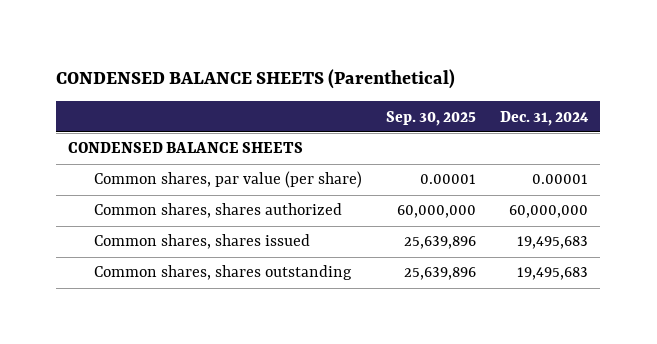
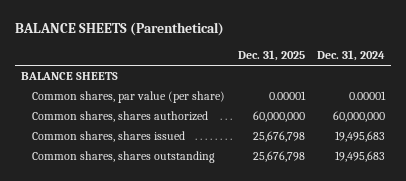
- CONDENSED BALANCE SHEETS (Parenthetical)
+ BALANCE SHEETS (Parenthetical)
- | Sep. 30, 2025 | Dec. 31, 2024
+ | Dec. 31, 2025 | Dec. 31, 2024
- CONDENSED BALANCE SHEETS
+ BALANCE SHEETS

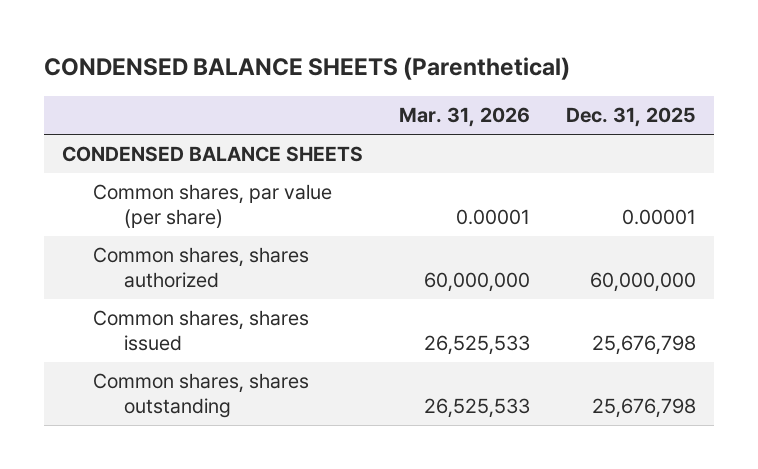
- BALANCE SHEETS (Parenthetical)
+ CONDENSED BALANCE SHEETS (Parenthetical)
- | Dec. 31, 2025 | Dec. 31, 2024
+ | Mar. 31, 2026 | Dec. 31, 2025
- BALANCE SHEETS
+ CONDENSED BALANCE SHEETS

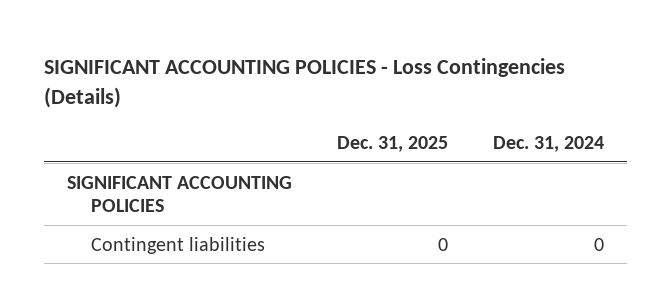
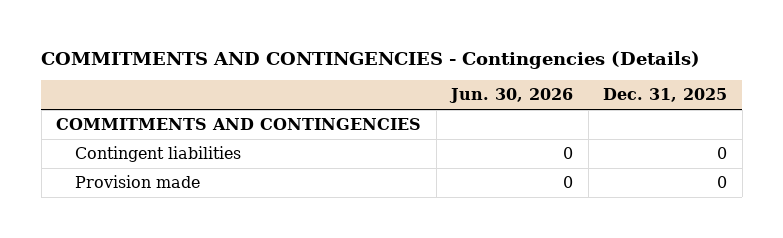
- SIGNIFICANT ACCOUNTING POLICIES - Loss Contingencies (Details)
+ COMMITMENTS AND CONTINGENCIES - Contingencies (Details)
- | Dec. 31, 2025 | Dec. 31, 2024
+ | Jun. 30, 2026 | Dec. 31, 2025
- SIGNIFICANT ACCOUNTING POLICIES
+ COMMITMENTS AND CONTINGENCIES
+ Provision made | 0 | 0

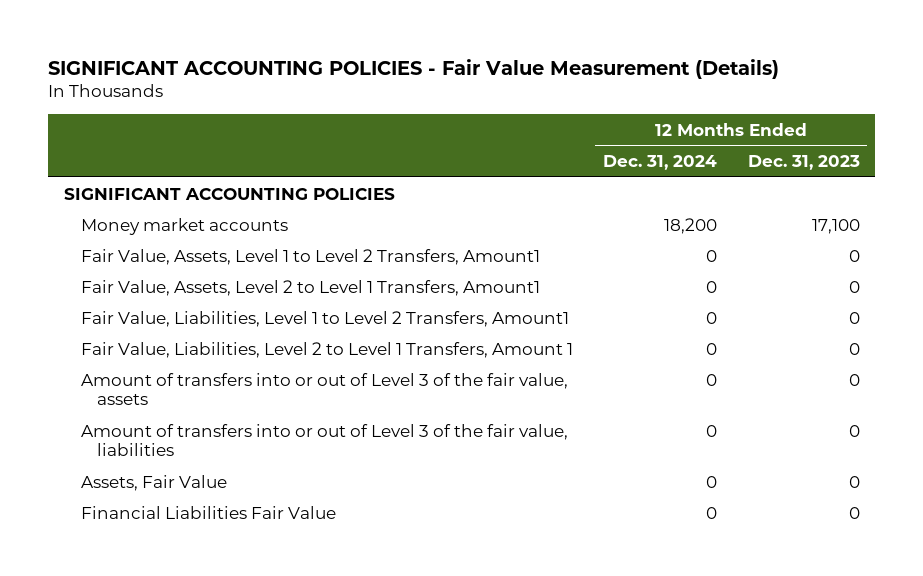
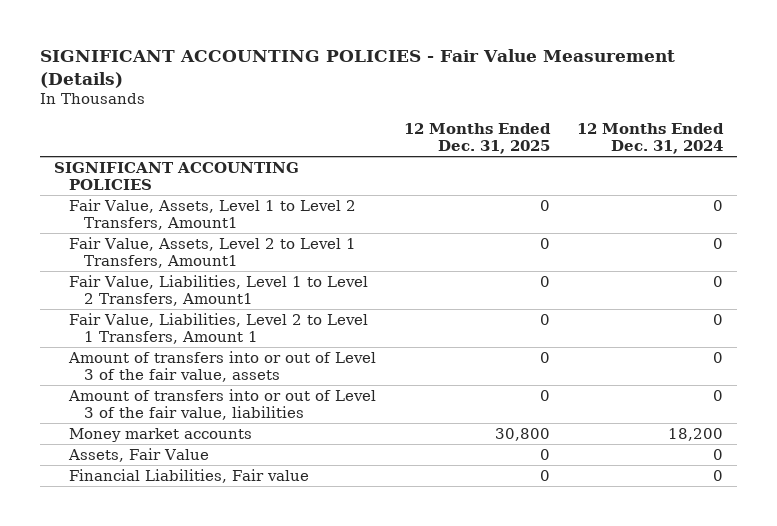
- | 12 Months Ended Dec. 31, 2024 | 12 Months Ended Dec. 31, 2023
+ | 12 Months Ended Dec. 31, 2025 | 12 Months Ended Dec. 31, 2024
moved down: Money market accounts | 30,800 | 18,200
- Financial Liabilities Fair Value | 0 | 0
+ Financial Liabilities, Fair value | 0 | 0

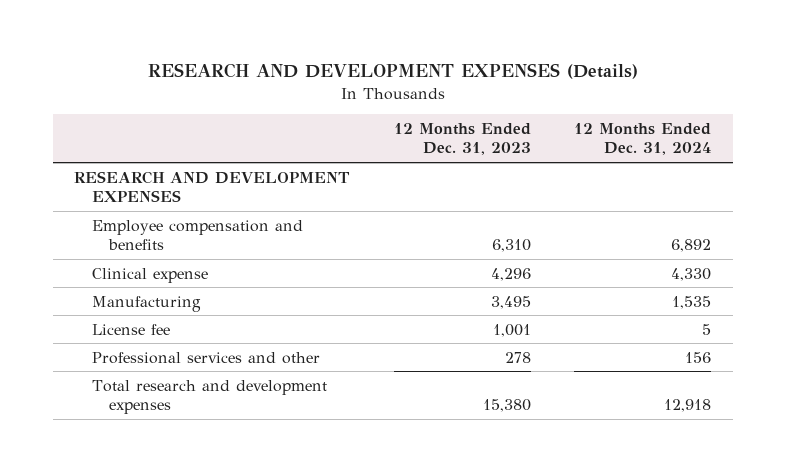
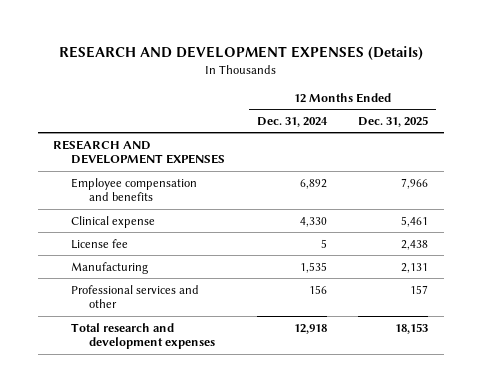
- | 12 Months Ended Dec. 31, 2023 | 12 Months Ended Dec. 31, 2024
+ | 12 Months Ended Dec. 31, 2024 | 12 Months Ended Dec. 31, 2025
moved down: Manufacturing | 1,535 | 2,131

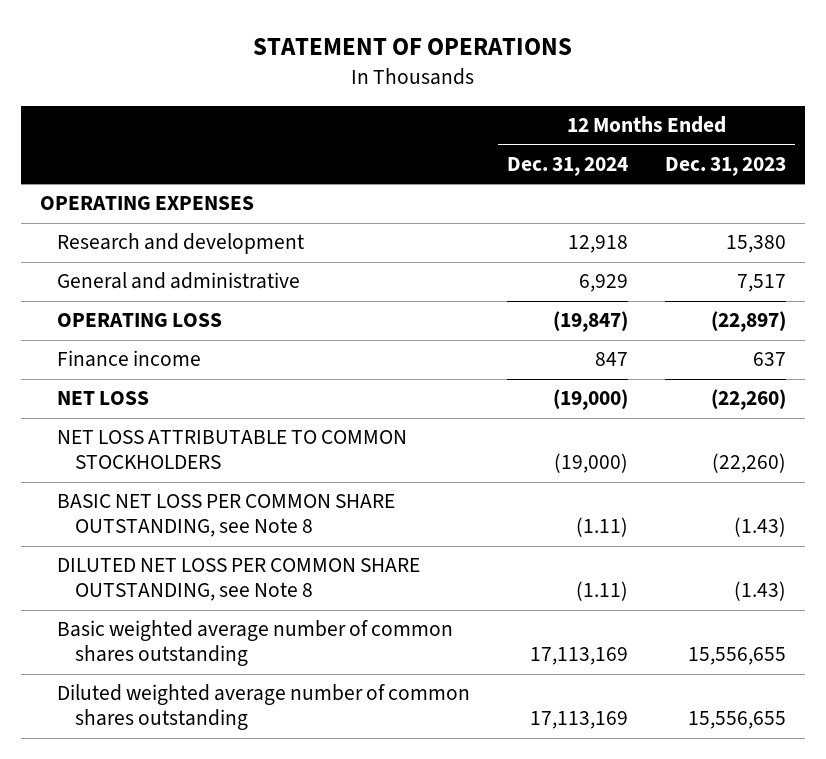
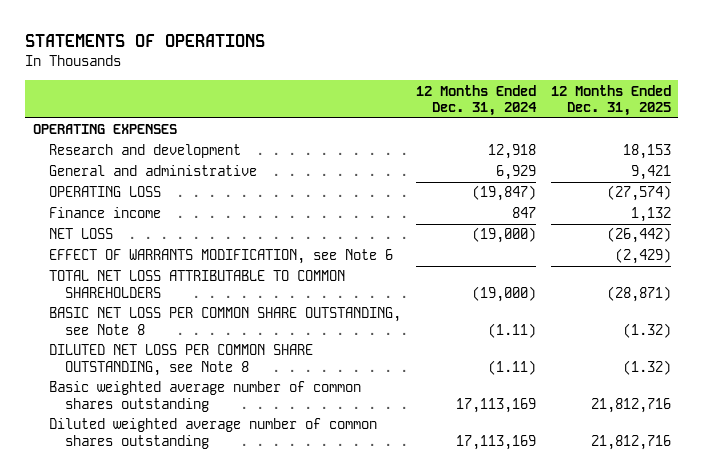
- STATEMENT OF OPERATIONS
+ STATEMENTS OF OPERATIONS
- | 12 Months Ended Dec. 31, 2024 | 12 Months Ended Dec. 31, 2023
+ | 12 Months Ended Dec. 31, 2024 | 12 Months Ended Dec. 31, 2025
- NET LOSS ATTRIBUTABLE TO COMMON STOCKHOLDERS | (19,000) | (22,260)
+ EFFECT OF WARRANTS MODIFICATION, see Note 6 | | (2,429)
+ TOTAL NET LOSS ATTRIBUTABLE TO COMMON SHAREHOLDERS | (19,000) | (28,871)

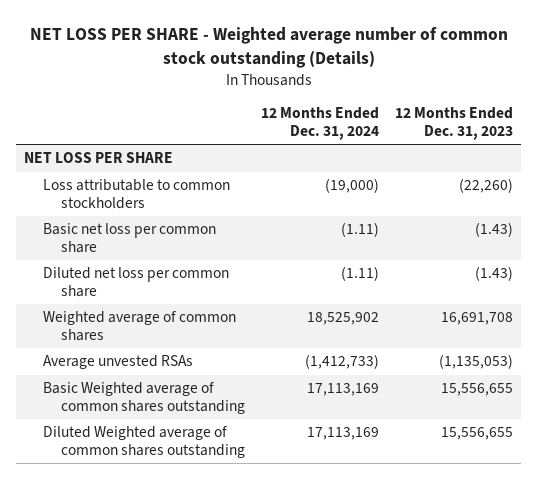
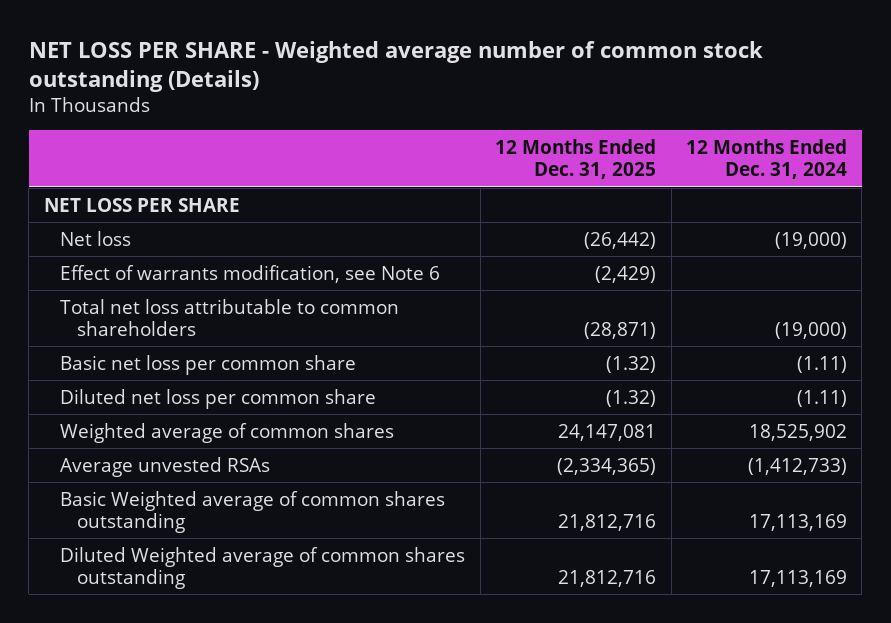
- | 12 Months Ended Dec. 31, 2024 | 12 Months Ended Dec. 31, 2023
+ | 12 Months Ended Dec. 31, 2025 | 12 Months Ended Dec. 31, 2024
- Loss attributable to common stockholders | (19,000) | (22,260)
+ Net loss | (26,442) | (19,000)
+ Effect of warrants modification, see Note 6 | (2,429) |
+ Total net loss attributable to common shareholders | (28,871) | (19,000)

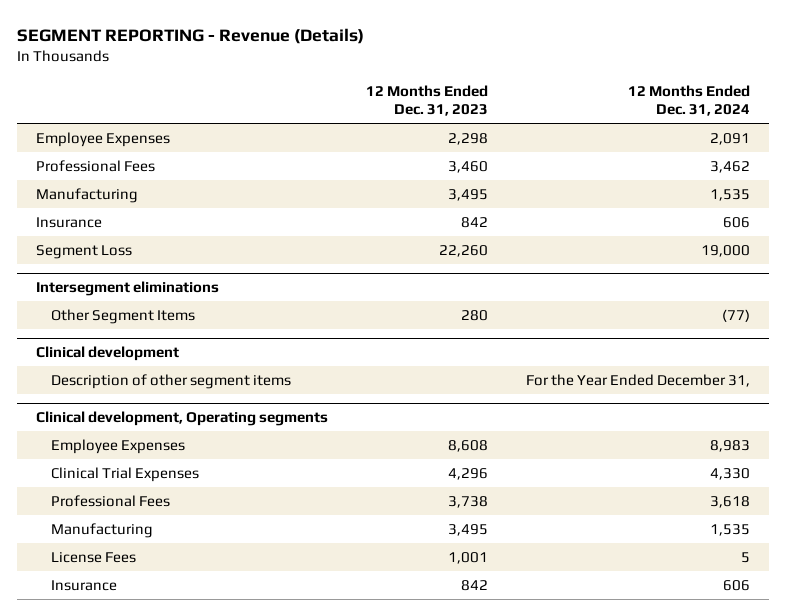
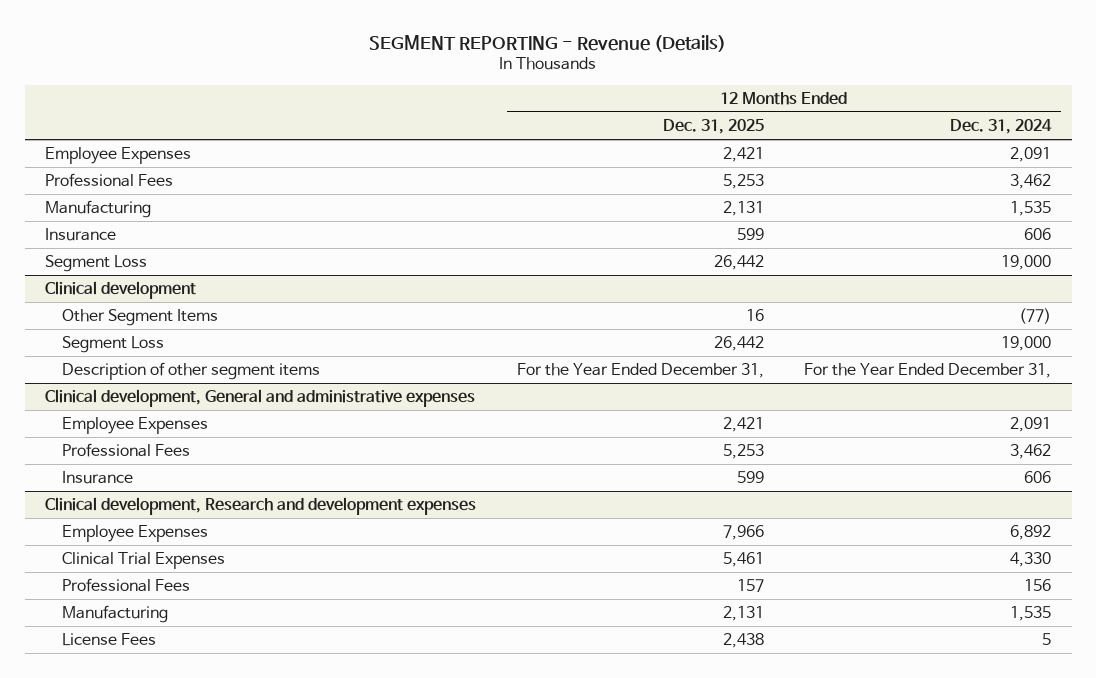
- | 12 Months Ended Dec. 31, 2023 | 12 Months Ended Dec. 31, 2024
+ | 12 Months Ended Dec. 31, 2025 | 12 Months Ended Dec. 31, 2024
- Intersegment eliminations
- Other Segment Items | 280 | (77)
@ Clinical development
+ Other Segment Items | 16 | (77)
+ Segment Loss | 26,442 | 19,000
- Clinical development, Operating segments
- Employee Expenses | 8,608 | 8,983
+ Clinical development, General and administrative expenses
+ Employee Expenses | 2,421 | 2,091
+ Professional Fees | 5,253 | 3,462
+ Insurance | 599 | 606
+ Clinical development, Research and development expenses
+ Employee Expenses | 7,966 | 6,892
- Professional Fees | 3,738 | 3,618
+ Professional Fees | 157 | 156
- Insurance | 842 | 606

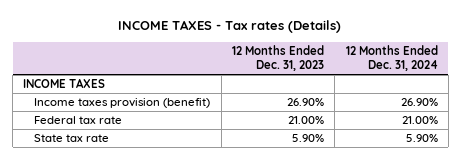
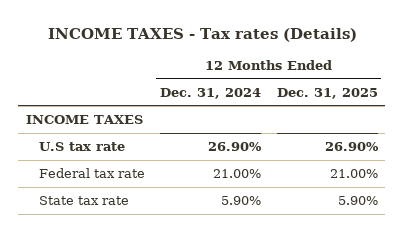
- | 12 Months Ended Dec. 31, 2023 | 12 Months Ended Dec. 31, 2024
+ | 12 Months Ended Dec. 31, 2024 | 12 Months Ended Dec. 31, 2025
- Income taxes provision (benefit) | 26.90% | 26.90%
+ U.S tax rate | 26.90% | 26.90%

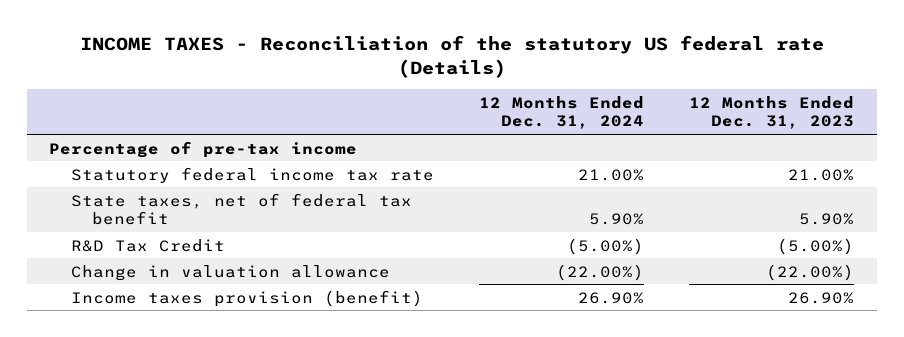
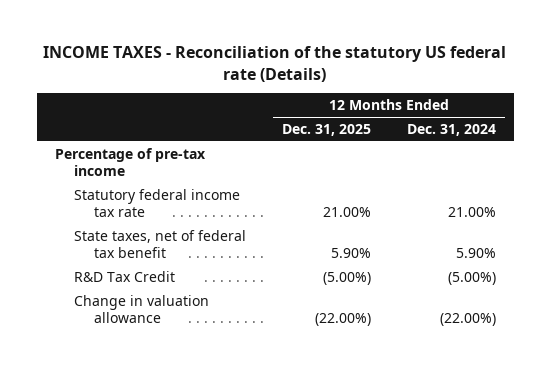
- | 12 Months Ended Dec. 31, 2024 | 12 Months Ended Dec. 31, 2023
+ | 12 Months Ended Dec. 31, 2025 | 12 Months Ended Dec. 31, 2024
- Income taxes provision (benefit) | 26.90% | 26.90%

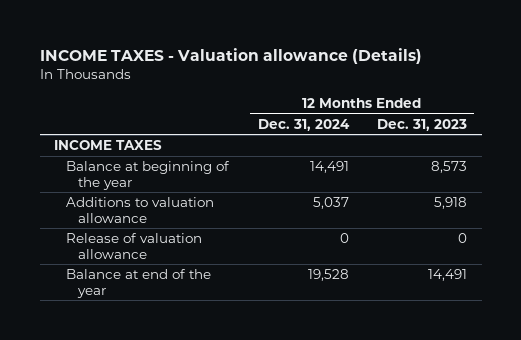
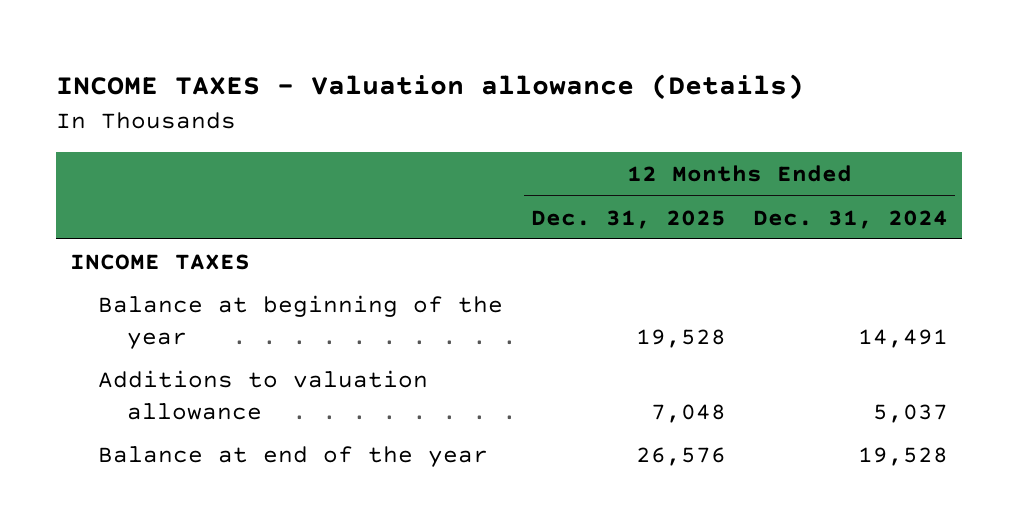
- | 12 Months Ended Dec. 31, 2024 | 12 Months Ended Dec. 31, 2023
+ | 12 Months Ended Dec. 31, 2025 | 12 Months Ended Dec. 31, 2024
- Release of valuation allowance | 0 | 0

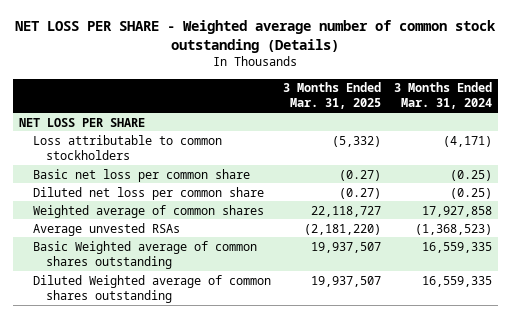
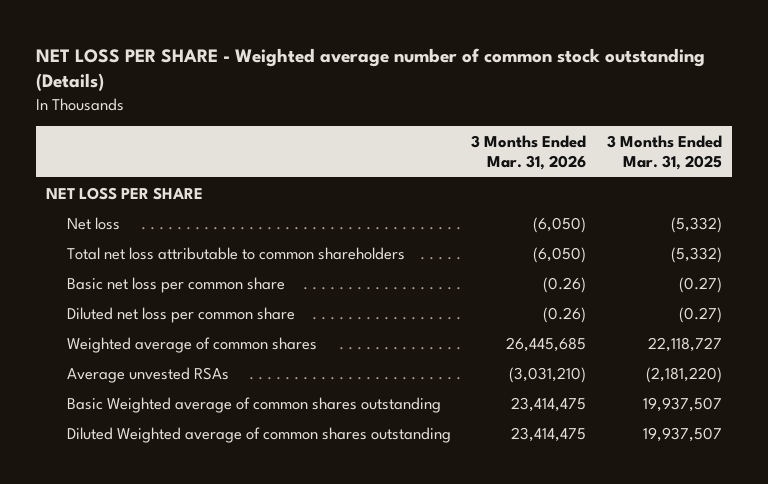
- | 3 Months Ended Mar. 31, 2025 | 3 Months Ended Mar. 31, 2024
+ | 3 Months Ended Mar. 31, 2026 | 3 Months Ended Mar. 31, 2025
- Loss attributable to common stockholders | (5,332) | (4,171)
+ Net loss | (6,050) | (5,332)
+ Total net loss attributable to common shareholders | (6,050) | (5,332)

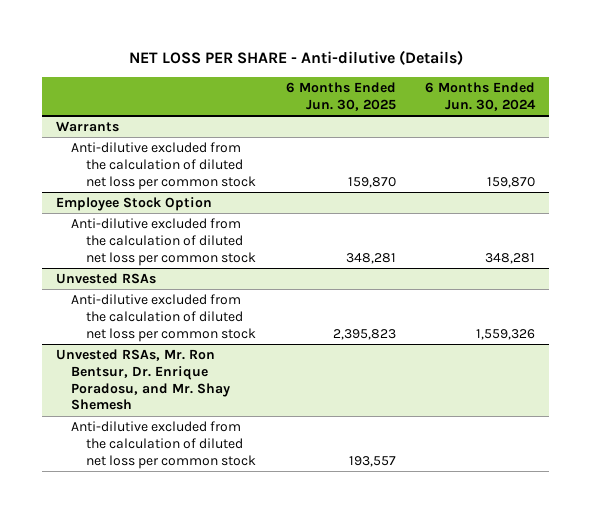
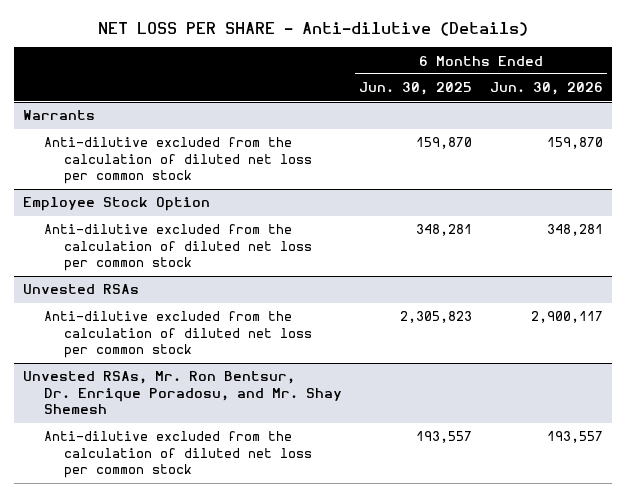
- | 6 Months Ended Jun. 30, 2025 | 6 Months Ended Jun. 30, 2024
+ | 6 Months Ended Jun. 30, 2025 | 6 Months Ended Jun. 30, 2026
@ Unvested RSAs
- Anti-dilutive excluded from the calculation of diluted net loss per common stock | 2,395,823 | 1,559,326
+ Anti-dilutive excluded from the calculation of diluted net loss per common stock | 2,305,823 | 2,900,117

